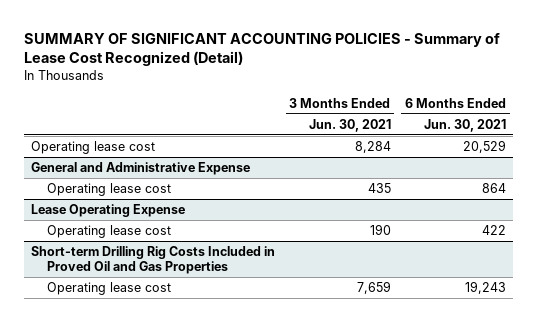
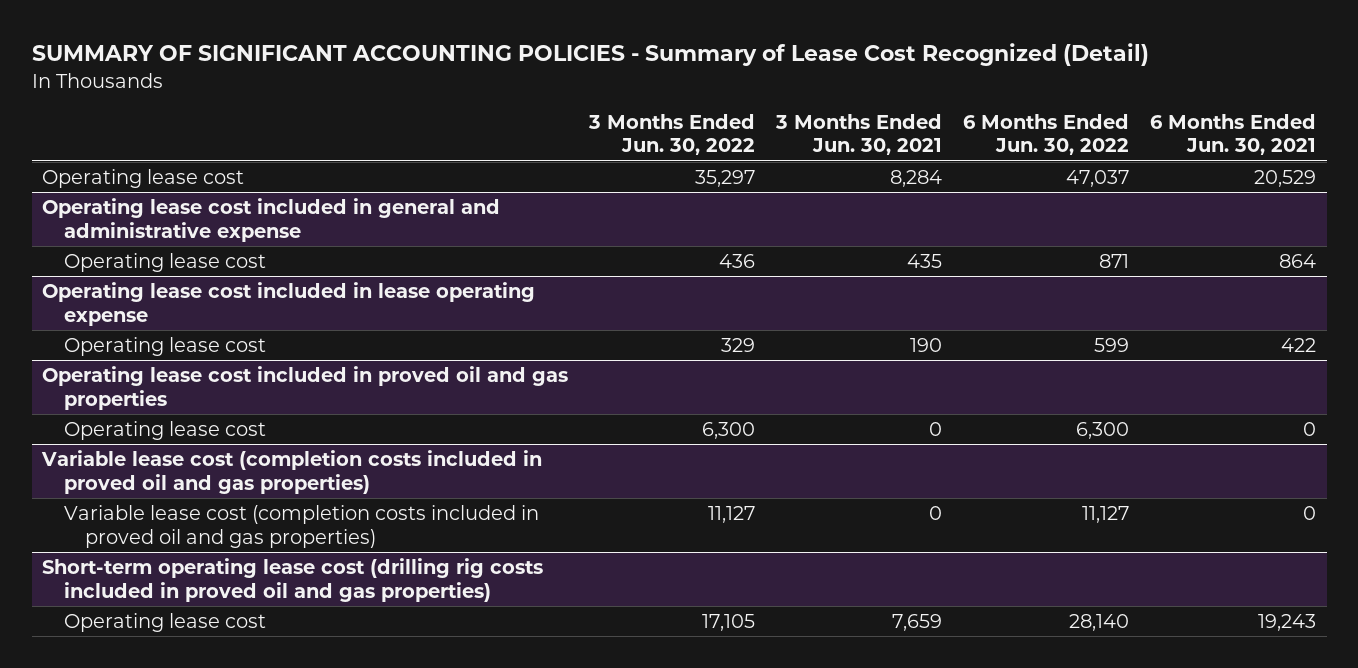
- | 3 Months Ended Jun. 30, 2021 | 6 Months Ended Jun. 30, 2021
+ | 3 Months Ended Jun. 30, 2022 | 3 Months Ended Jun. 30, 2021 | 6 Months Ended Jun. 30, 2022 | 6 Months Ended Jun. 30, 2021
- General and Administrative Expense
+ Operating lease cost included in general and administrative expense
- Lease Operating Expense
+ Operating lease cost included in lease operating expense
- Short-term Drilling Rig Costs Included in Proved Oil and Gas Properties
+ Operating lease cost included in proved oil and gas properties
+ Operating lease cost | 6,300 | 0 | 6,300 | 0
+ Variable lease cost (completion costs included in proved oil and gas properties)
+ Variable lease cost (completion costs included in proved oil and gas properties) | 11,127 | 0 | 11,127 | 0
+ Short-term operating lease cost (drilling rig costs included in proved oil and gas properties)

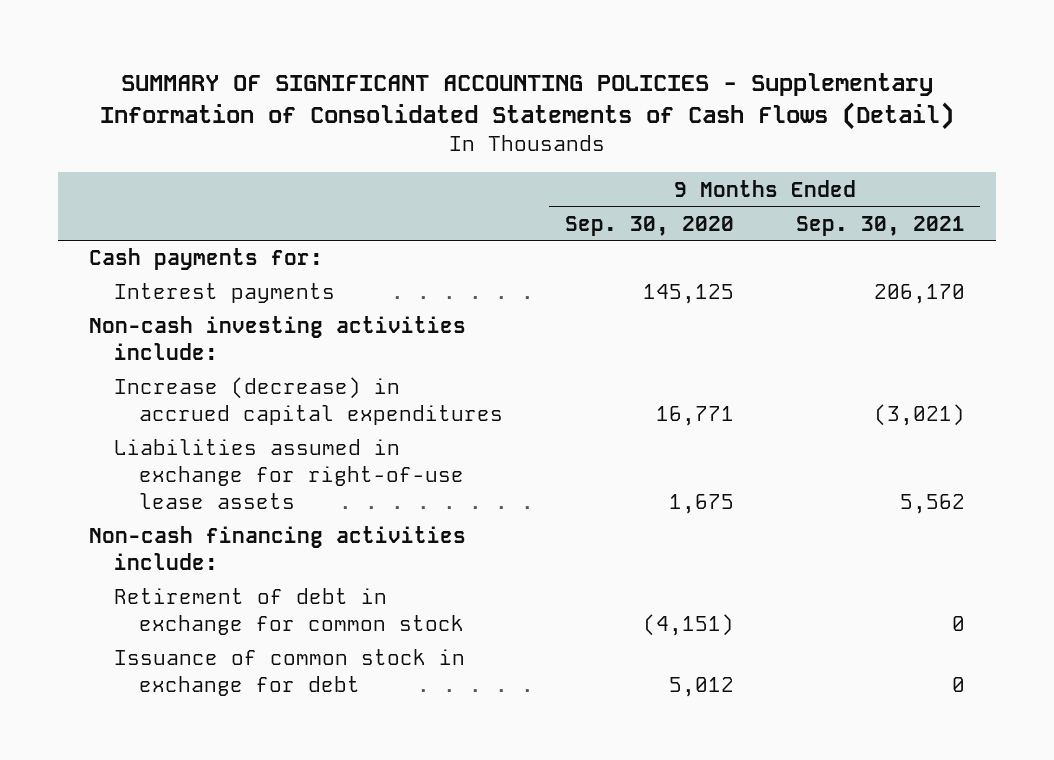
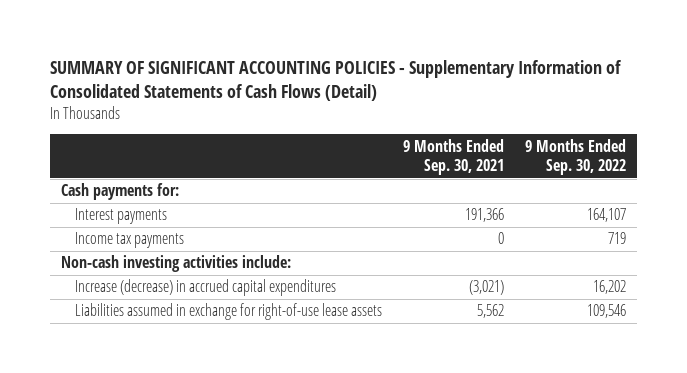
- | 9 Months Ended Sep. 30, 2020 | 9 Months Ended Sep. 30, 2021
+ | 9 Months Ended Sep. 30, 2021 | 9 Months Ended Sep. 30, 2022
- Interest payments | 145,125 | 206,170
+ Interest payments | 191,366 | 164,107
+ Income tax payments | 0 | 719
- Non-cash financing activities include:
- Retirement of debt in exchange for common stock | (4,151) | 0
- Issuance of common stock in exchange for debt | 5,012 | 0

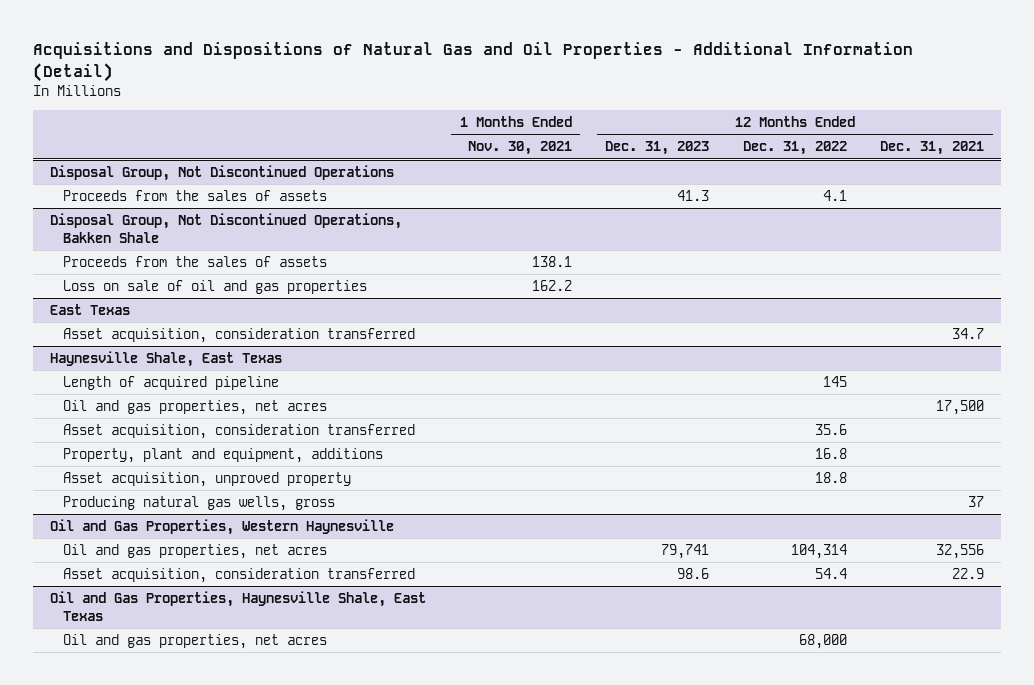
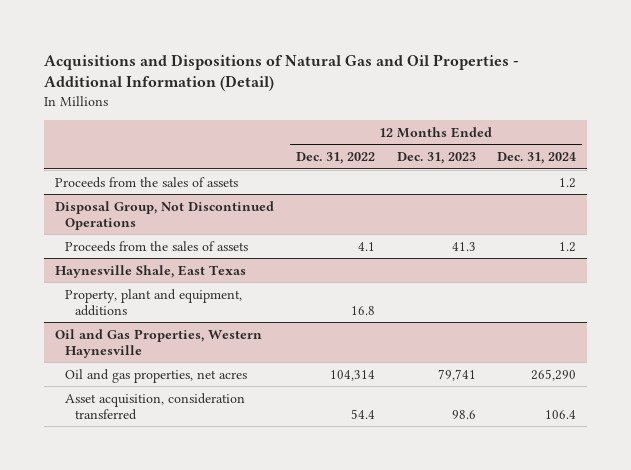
- | 1 Months Ended Nov. 30, 2021 | 12 Months Ended Dec. 31, 2023 | 12 Months Ended Dec. 31, 2022 | 12 Months Ended Dec. 31, 2021
+ | 12 Months Ended Dec. 31, 2022 | 12 Months Ended Dec. 31, 2023 | 12 Months Ended Dec. 31, 2024
+ Proceeds from the sales of assets | | | 1.2
- Disposal Group, Not Discontinued Operations, Bakken Shale
- Proceeds from the sales of assets | 138.1 | | |
- Loss on sale of oil and gas properties | 162.2 | | |
- East Texas
- Asset acquisition, consideration transferred | | | | 34.7
@ Haynesville Shale, East Texas
- Length of acquired pipeline | | | 145 |
- Oil and gas properties, net acres | | | | 17,500
- Asset acquisition, consideration transferred | | | 35.6 |
- Asset acquisition, unproved property | | | 18.8 |
- Producing natural gas wells, gross | | | | 37
- Oil and Gas Properties, Haynesville Shale, East Texas
- Oil and gas properties, net acres | | | 68,000 |

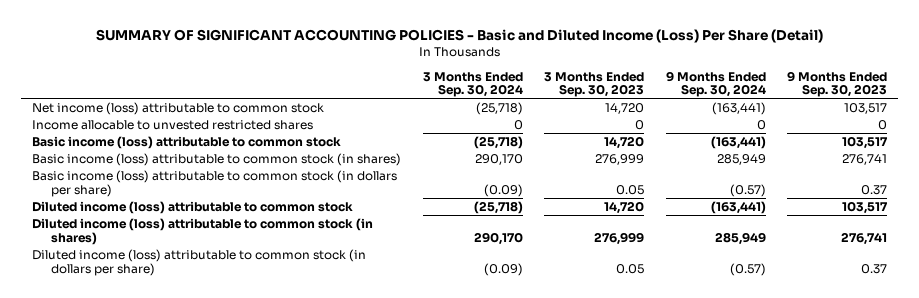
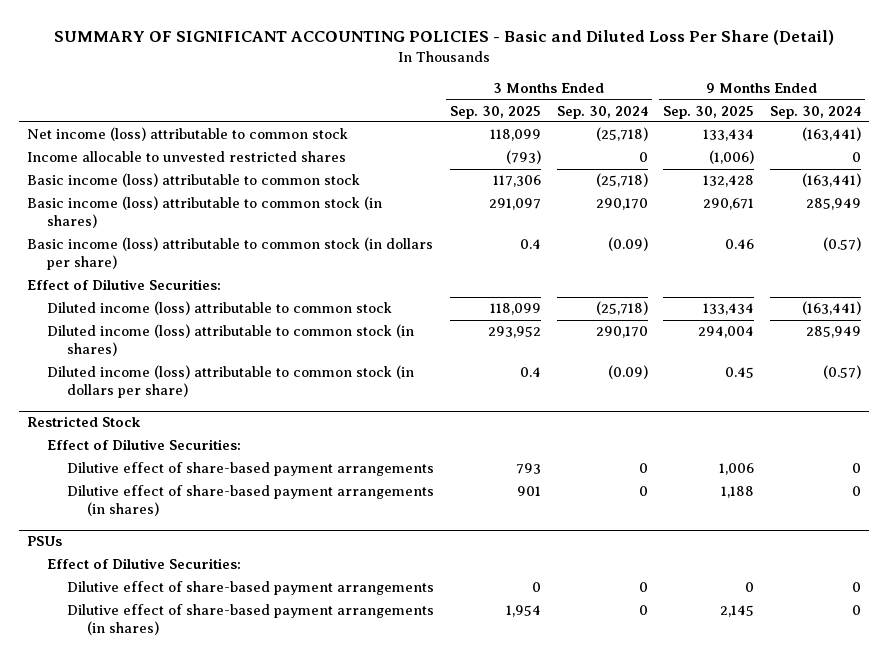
- SUMMARY OF SIGNIFICANT ACCOUNTING POLICIES - Basic and Diluted Income (Loss) Per Share (Detail)
+ SUMMARY OF SIGNIFICANT ACCOUNTING POLICIES - Basic and Diluted Loss Per Share (Detail)
- | 3 Months Ended Sep. 30, 2024 | 3 Months Ended Sep. 30, 2023 | 9 Months Ended Sep. 30, 2024 | 9 Months Ended Sep. 30, 2023
+ | 3 Months Ended Sep. 30, 2025 | 3 Months Ended Sep. 30, 2024 | 9 Months Ended Sep. 30, 2025 | 9 Months Ended Sep. 30, 2024
+ Effect of Dilutive Securities:
+ Restricted Stock
+ Effect of Dilutive Securities:
+ Dilutive effect of share-based payment arrangements | 793 | 0 | 1,006 | 0
+ Dilutive effect of share-based payment arrangements (in shares) | 901 | 0 | 1,188 | 0
+ PSUs
+ Effect of Dilutive Securities:
+ Dilutive effect of share-based payment arrangements | 0 | 0 | 0 | 0
+ Dilutive effect of share-based payment arrangements (in shares) | 1,954 | 0 | 2,145 | 0

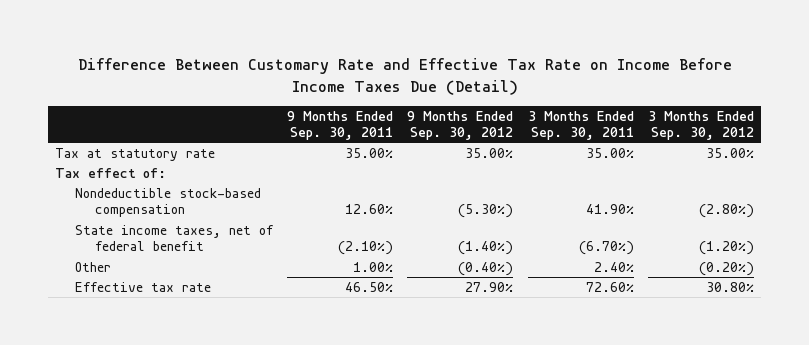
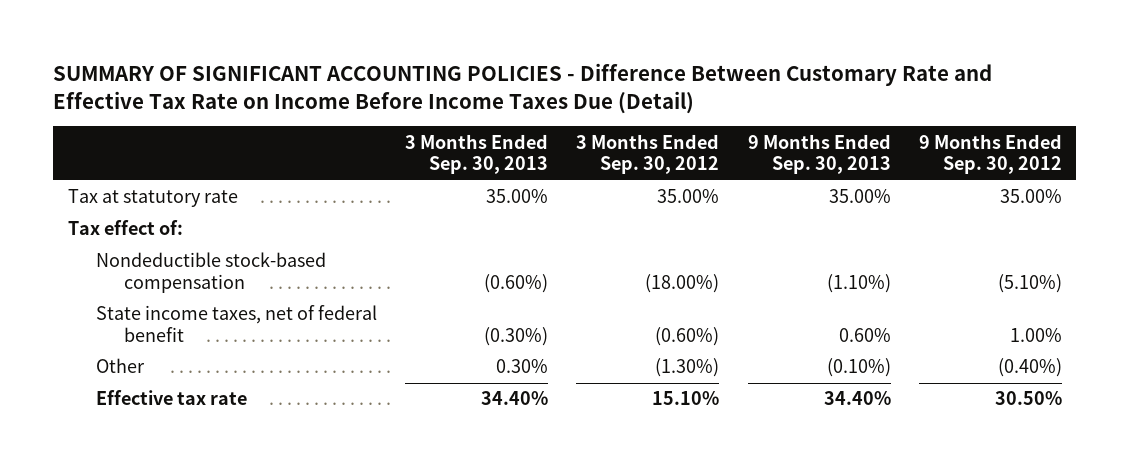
- Difference Between Customary Rate and Effective Tax Rate on Income Before Income Taxes Due (Detail)
+ SUMMARY OF SIGNIFICANT ACCOUNTING POLICIES - Difference Between Customary Rate and Effective Tax Rate on Income Before Income Taxes Due (Detail)
- | 9 Months Ended Sep. 30, 2011 | 9 Months Ended Sep. 30, 2012 | 3 Months Ended Sep. 30, 2011 | 3 Months Ended Sep. 30, 2012
+ | 3 Months Ended Sep. 30, 2013 | 3 Months Ended Sep. 30, 2012 | 9 Months Ended Sep. 30, 2013 | 9 Months Ended Sep. 30, 2012
- Nondeductible stock-based compensation | 12.60% | (5.30%) | 41.90% | (2.80%)
- State income taxes, net of federal benefit | (2.10%) | (1.40%) | (6.70%) | (1.20%)
- Other | 1.00% | (0.40%) | 2.40% | (0.20%)
- Effective tax rate | 46.50% | 27.90% | 72.60% | 30.80%
+ Nondeductible stock-based compensation | (0.60%) | (18.00%) | (1.10%) | (5.10%)
+ State income taxes, net of federal benefit | (0.30%) | (0.60%) | 0.60% | 1.00%
+ Other | 0.30% | (1.30%) | (0.10%) | (0.40%)
+ Effective tax rate | 34.40% | 15.10% | 34.40% | 30.50%

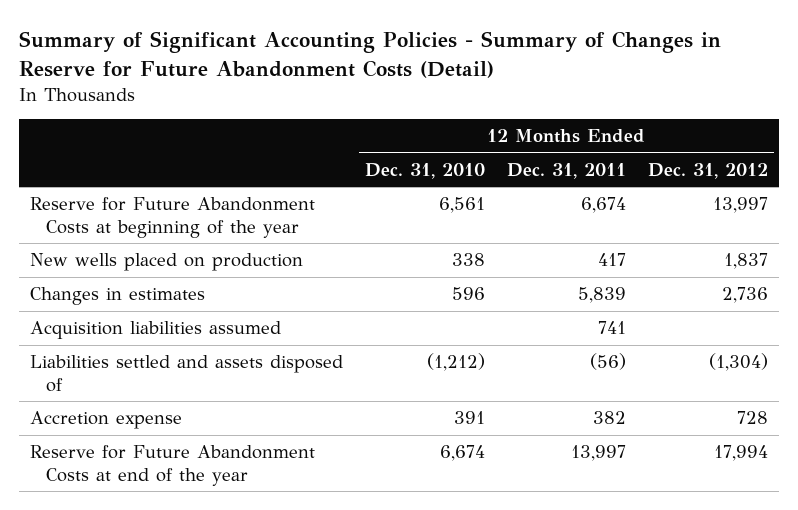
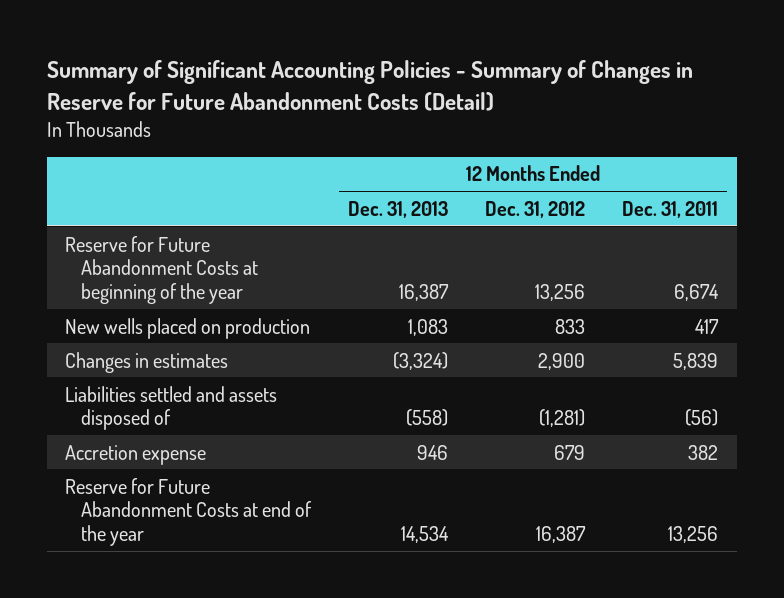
- | 12 Months Ended Dec. 31, 2010 | 12 Months Ended Dec. 31, 2011 | 12 Months Ended Dec. 31, 2012
+ | 12 Months Ended Dec. 31, 2013 | 12 Months Ended Dec. 31, 2012 | 12 Months Ended Dec. 31, 2011
- Reserve for Future Abandonment Costs at beginning of the year | 6,561 | 6,674 | 13,997
- New wells placed on production | 338 | 417 | 1,837
- Changes in estimates | 596 | 5,839 | 2,736
- Acquisition liabilities assumed | | 741 |
- Liabilities settled and assets disposed of | (1,212) | (56) | (1,304)
- Accretion expense | 391 | 382 | 728
- Reserve for Future Abandonment Costs at end of the year | 6,674 | 13,997 | 17,994
+ Reserve for Future Abandonment Costs at beginning of the year | 16,387 | 13,256 | 6,674
+ New wells placed on production | 1,083 | 833 | 417
+ Changes in estimates | (3,324) | 2,900 | 5,839
+ Liabilities settled and assets disposed of | (558) | (1,281) | (56)
+ Accretion expense | 946 | 679 | 382
+ Reserve for Future Abandonment Costs at end of the year | 14,534 | 16,387 | 13,256

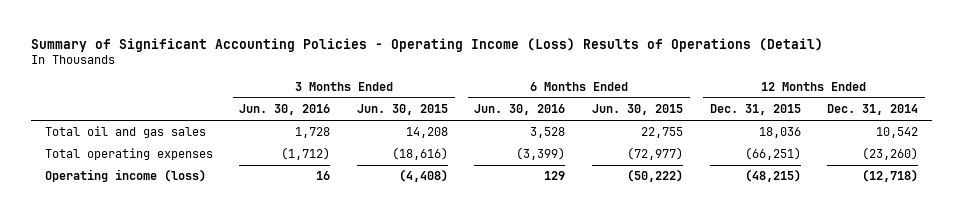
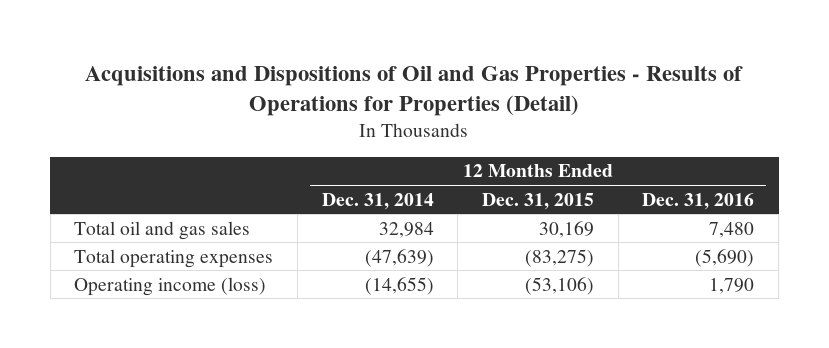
- Summary of Significant Accounting Policies - Operating Income (Loss) Results of Operations (Detail)
+ Acquisitions and Dispositions of Oil and Gas Properties - Results of Operations for Properties (Detail)
- | 3 Months Ended Jun. 30, 2016 | 3 Months Ended Jun. 30, 2015 | 6 Months Ended Jun. 30, 2016 | 6 Months Ended Jun. 30, 2015 | 12 Months Ended Dec. 31, 2015 | 12 Months Ended Dec. 31, 2014
+ | 12 Months Ended Dec. 31, 2014 | 12 Months Ended Dec. 31, 2015 | 12 Months Ended Dec. 31, 2016
- Total oil and gas sales | 1,728 | 14,208 | 3,528 | 22,755 | 18,036 | 10,542
- Total operating expenses | (1,712) | (18,616) | (3,399) | (72,977) | (66,251) | (23,260)
- Operating income (loss) | 16 | (4,408) | 129 | (50,222) | (48,215) | (12,718)
+ Total oil and gas sales | 32,984 | 30,169 | 7,480
+ Total operating expenses | (47,639) | (83,275) | (5,690)
+ Operating income (loss) | (14,655) | (53,106) | 1,790

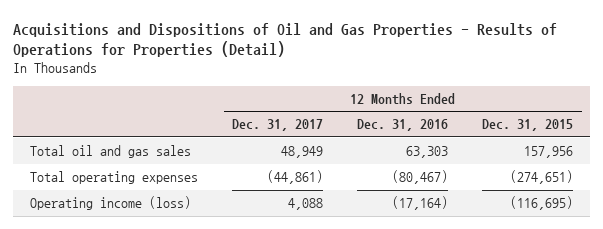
- | 12 Months Ended Dec. 31, 2014 | 12 Months Ended Dec. 31, 2015 | 12 Months Ended Dec. 31, 2016
+ | 12 Months Ended Dec. 31, 2017 | 12 Months Ended Dec. 31, 2016 | 12 Months Ended Dec. 31, 2015
- Total oil and gas sales | 32,984 | 30,169 | 7,480
- Total operating expenses | (47,639) | (83,275) | (5,690)
- Operating income (loss) | (14,655) | (53,106) | 1,790
+ Total oil and gas sales | 48,949 | 63,303 | 157,956
+ Total operating expenses | (44,861) | (80,467) | (274,651)
+ Operating income (loss) | 4,088 | (17,164) | (116,695)

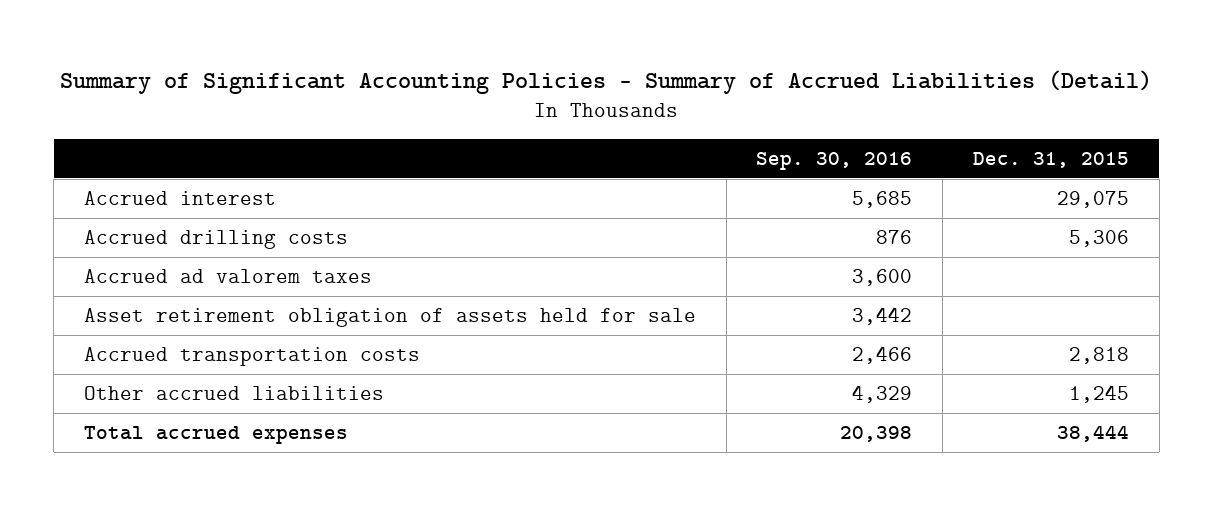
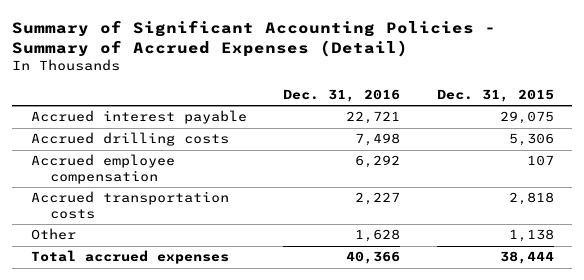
- Summary of Significant Accounting Policies - Summary of Accrued Liabilities (Detail)
+ Summary of Significant Accounting Policies - Summary of Accrued Expenses (Detail)
- | Sep. 30, 2016 | Dec. 31, 2015
+ | Dec. 31, 2016 | Dec. 31, 2015
- Accrued interest | 5,685 | 29,075
+ Accrued interest payable | 22,721 | 29,075
- Accrued ad valorem taxes | 3,600 |
- Asset retirement obligation of assets held for sale | 3,442 |
+ Accrued employee compensation | 6,292 | 107
- Other accrued liabilities | 4,329 | 1,245
+ Other | 1,628 | 1,138

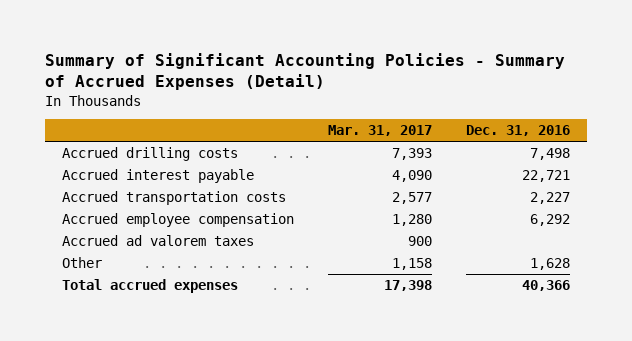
- | Dec. 31, 2016 | Dec. 31, 2015
+ | Mar. 31, 2017 | Dec. 31, 2016
moved down: Accrued interest payable | 4,090 | 22,721
moved down: Accrued employee compensation | 1,280 | 6,292
+ Accrued ad valorem taxes | 900 |

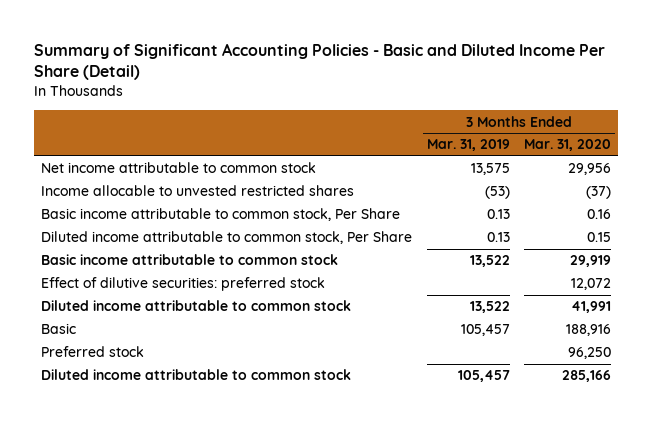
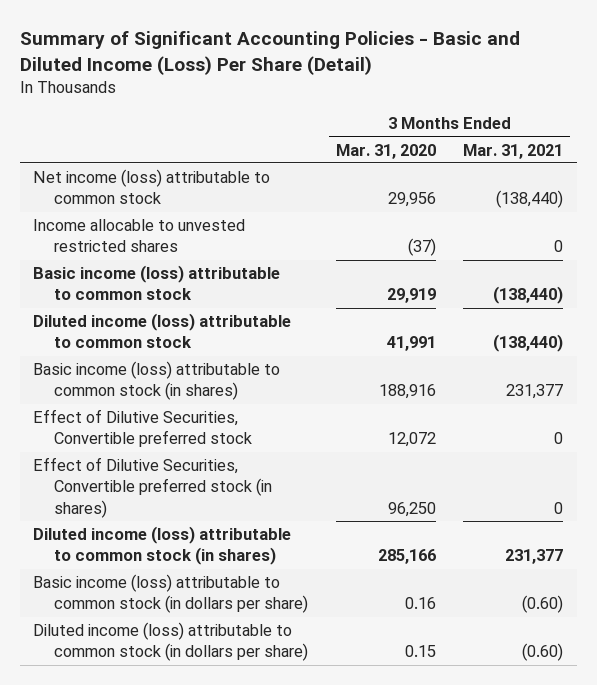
- Summary of Significant Accounting Policies - Basic and Diluted Income Per Share (Detail)
+ Summary of Significant Accounting Policies - Basic and Diluted Income (Loss) Per Share (Detail)
- | 3 Months Ended Mar. 31, 2019 | 3 Months Ended Mar. 31, 2020
+ | 3 Months Ended Mar. 31, 2020 | 3 Months Ended Mar. 31, 2021
- Net income attributable to common stock | 13,575 | 29,956
+ Net income (loss) attributable to common stock | 29,956 | (138,440)
- Basic income attributable to common stock, Per Share | 0.13 | 0.16
- Diluted income attributable to common stock, Per Share | 0.13 | 0.15
- Basic income attributable to common stock | 13,522 | 29,919
- Effect of dilutive securities: preferred stock | | 12,072
- Diluted income attributable to common stock | 13,522 | 41,991
- Basic | 105,457 | 188,916
- Preferred stock | | 96,250
- Diluted income attributable to common stock | 105,457 | 285,166
+ Basic income (loss) attributable to common stock | 29,919 | (138,440)
+ Diluted income (loss) attributable to common stock | 41,991 | (138,440)
+ Basic income (loss) attributable to common stock (in shares) | 188,916 | 231,377
+ Effect of Dilutive Securities, Convertible preferred stock | 12,072 | 0
+ Effect of Dilutive Securities, Convertible preferred stock (in shares) | 96,250 | 0
+ Diluted income (loss) attributable to common stock (in shares) | 285,166 | 231,377
+ Basic income (loss) attributable to common stock (in dollars per share) | 0.16 | (0.60)
+ Diluted income (loss) attributable to common stock (in dollars per share) | 0.15 | (0.60)

